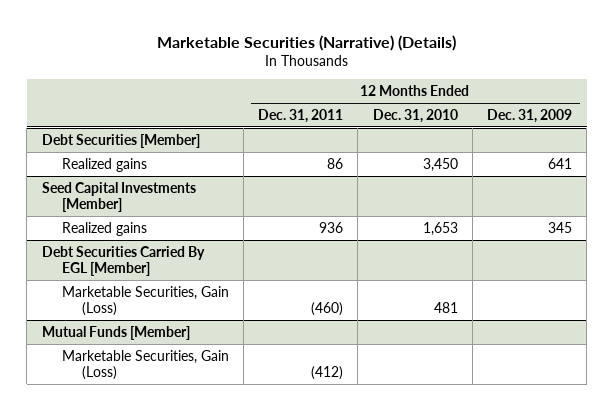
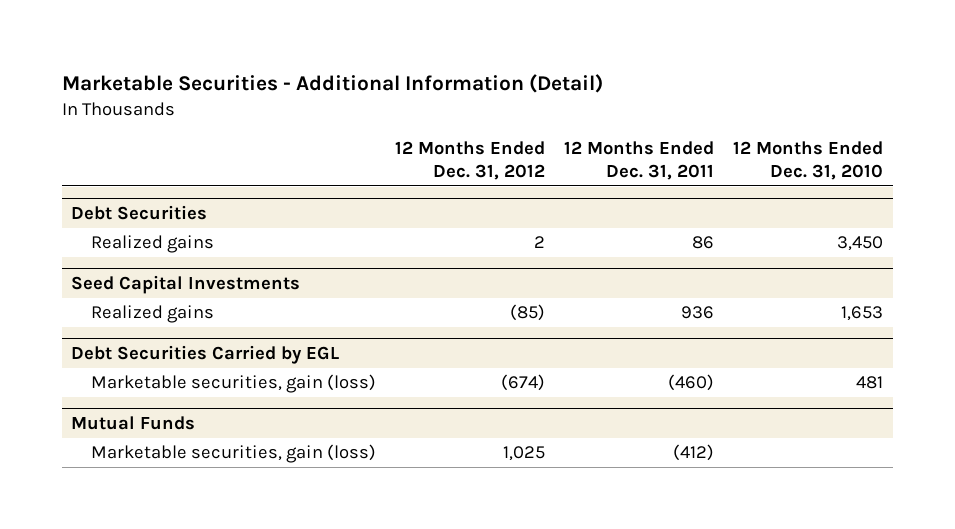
- Marketable Securities (Narrative) (Details)
+ Marketable Securities - Additional Information (Detail)
- | 12 Months Ended Dec. 31, 2011 | 12 Months Ended Dec. 31, 2010 | 12 Months Ended Dec. 31, 2009
+ | 12 Months Ended Dec. 31, 2012 | 12 Months Ended Dec. 31, 2011 | 12 Months Ended Dec. 31, 2010
- Debt Securities [Member]
+ Debt Securities
- Seed Capital Investments [Member]
+ Seed Capital Investments
- Debt Securities Carried By EGL [Member]
- Marketable Securities, Gain (Loss) | (460) | 481 |
- Mutual Funds [Member]
- Marketable Securities, Gain (Loss) | (412) | |
+ Debt Securities Carried by EGL
+ Marketable securities, gain (loss) | (674) | (460) | 481
+ Mutual Funds
+ Marketable securities, gain (loss) | 1,025 | (412) |

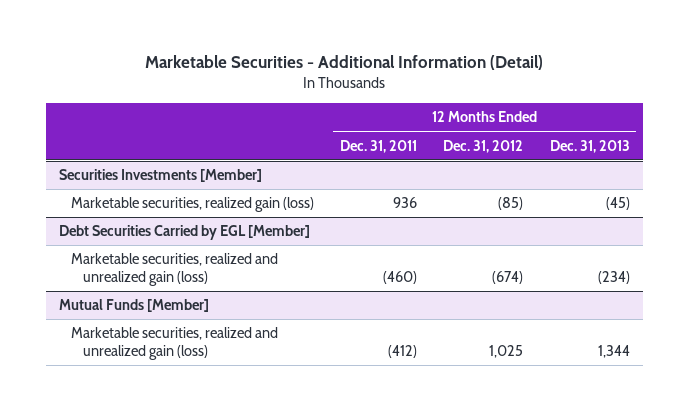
- | 12 Months Ended Dec. 31, 2012 | 12 Months Ended Dec. 31, 2011 | 12 Months Ended Dec. 31, 2010
+ | 12 Months Ended Dec. 31, 2011 | 12 Months Ended Dec. 31, 2012 | 12 Months Ended Dec. 31, 2013
- Debt Securities
- Realized gains | 2 | 86 | 3,450
- Seed Capital Investments
- Realized gains | (85) | 936 | 1,653
- Debt Securities Carried by EGL
- Marketable securities, gain (loss) | (674) | (460) | 481
- Mutual Funds
- Marketable securities, gain (loss) | 1,025 | (412) |
+ Securities Investments [Member]
+ Marketable securities, realized gain (loss) | 936 | (85) | (45)
+ Debt Securities Carried by EGL [Member]
+ Marketable securities, realized and unrealized gain (loss) | (460) | (674) | (234)
+ Mutual Funds [Member]
+ Marketable securities, realized and unrealized gain (loss) | (412) | 1,025 | 1,344

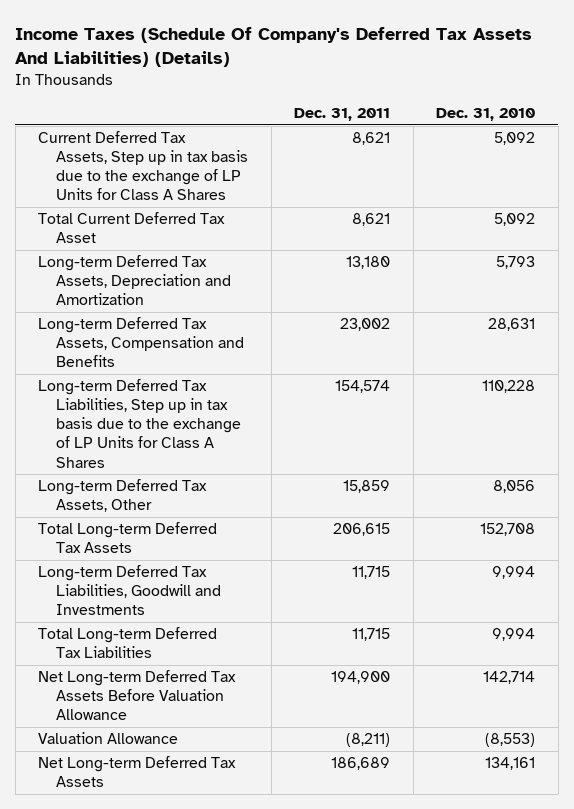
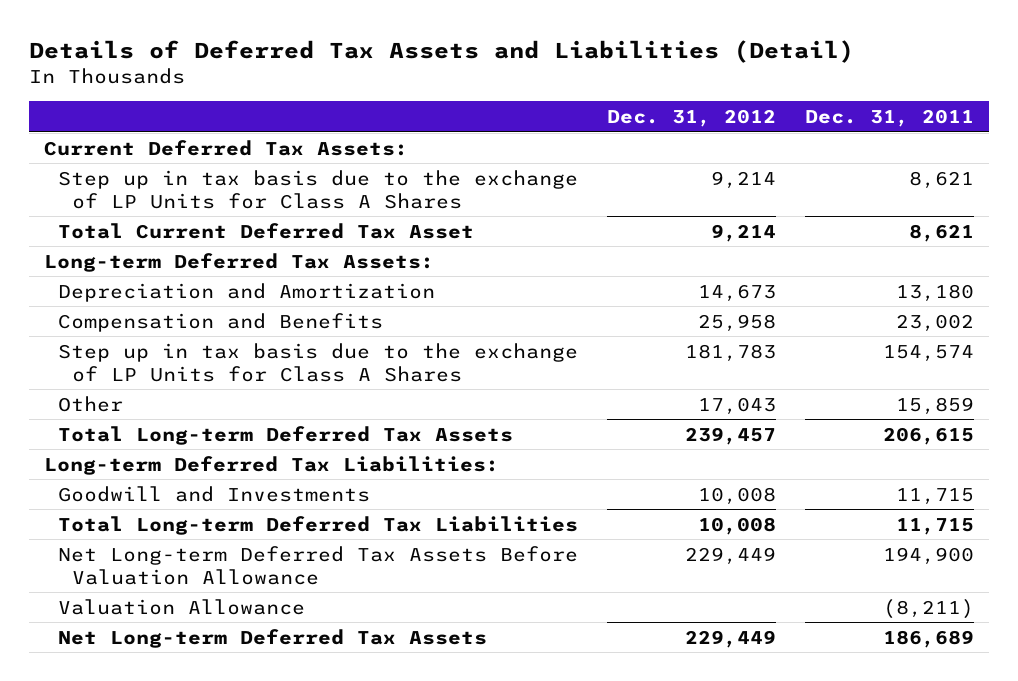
- Income Taxes (Schedule Of Company's Deferred Tax Assets And Liabilities) (Details)
+ Details of Deferred Tax Assets and Liabilities (Detail)
- | Dec. 31, 2011 | Dec. 31, 2010
+ | Dec. 31, 2012 | Dec. 31, 2011
- Current Deferred Tax Assets, Step up in tax basis due to the exchange of LP Units for Class A Shares | 8,621 | 5,092
+ Current Deferred Tax Assets:
+ Step up in tax basis due to the exchange of LP Units for Class A Shares | 9,214 | 8,621
- Long-term Deferred Tax Assets, Depreciation and Amortization | 13,180 | 5,793
- Long-term Deferred Tax Assets, Compensation and Benefits | 23,002 | 28,631
- Long-term Deferred Tax Liabilities, Step up in tax basis due to the exchange of LP Units for Class A Shares | 154,574 | 110,228
- Long-term Deferred Tax Assets, Other | 15,859 | 8,056
+ Long-term Deferred Tax Assets:
+ Depreciation and Amortization | 14,673 | 13,180
+ Compensation and Benefits | 25,958 | 23,002
+ Step up in tax basis due to the exchange of LP Units for Class A Shares | 181,783 | 154,574
+ Other | 17,043 | 15,859
- Long-term Deferred Tax Liabilities, Goodwill and Investments | 11,715 | 9,994
+ Long-term Deferred Tax Liabilities:
+ Goodwill and Investments | 10,008 | 11,715

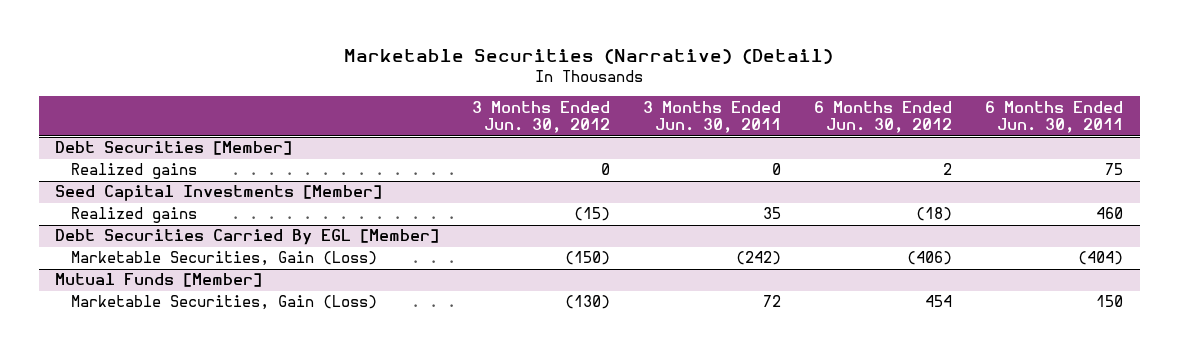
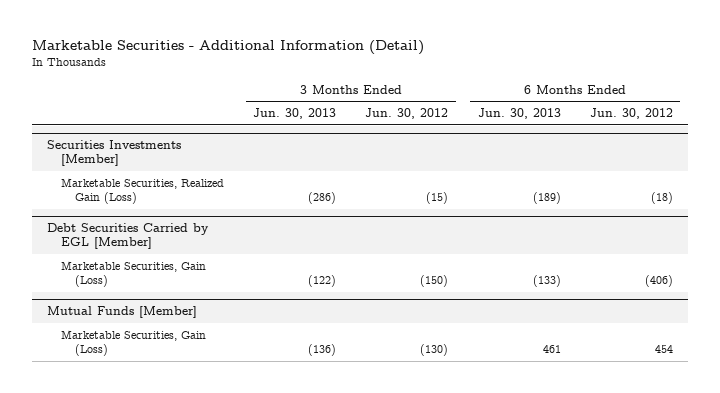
- Marketable Securities (Narrative) (Detail)
+ Marketable Securities - Additional Information (Detail)
- | 3 Months Ended Jun. 30, 2012 | 3 Months Ended Jun. 30, 2011 | 6 Months Ended Jun. 30, 2012 | 6 Months Ended Jun. 30, 2011
+ | 3 Months Ended Jun. 30, 2013 | 3 Months Ended Jun. 30, 2012 | 6 Months Ended Jun. 30, 2013 | 6 Months Ended Jun. 30, 2012
- Debt Securities [Member]
- Realized gains | 0 | 0 | 2 | 75
- Seed Capital Investments [Member]
- Realized gains | (15) | 35 | (18) | 460
- Debt Securities Carried By EGL [Member]
+ Securities Investments [Member]
+ Marketable Securities, Realized Gain (Loss) | (286) | (15) | (189) | (18)
+ Debt Securities Carried by EGL [Member]

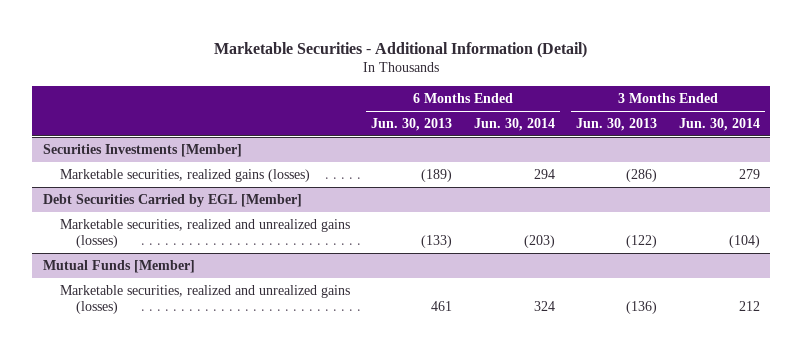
- | 3 Months Ended Jun. 30, 2013 | 3 Months Ended Jun. 30, 2012 | 6 Months Ended Jun. 30, 2013 | 6 Months Ended Jun. 30, 2012
+ | 6 Months Ended Jun. 30, 2013 | 6 Months Ended Jun. 30, 2014 | 3 Months Ended Jun. 30, 2013 | 3 Months Ended Jun. 30, 2014
@ Securities Investments [Member]
- Marketable Securities, Realized Gain (Loss) | (286) | (15) | (189) | (18)
+ Marketable securities, realized gains (losses) | (189) | 294 | (286) | 279
@ Debt Securities Carried by EGL [Member]
- Marketable Securities, Gain (Loss) | (122) | (150) | (133) | (406)
+ Marketable securities, realized and unrealized gains (losses) | (133) | (203) | (122) | (104)
@ Mutual Funds [Member]
- Marketable Securities, Gain (Loss) | (136) | (130) | 461 | 454
+ Marketable securities, realized and unrealized gains (losses) | 461 | 324 | (136) | 212

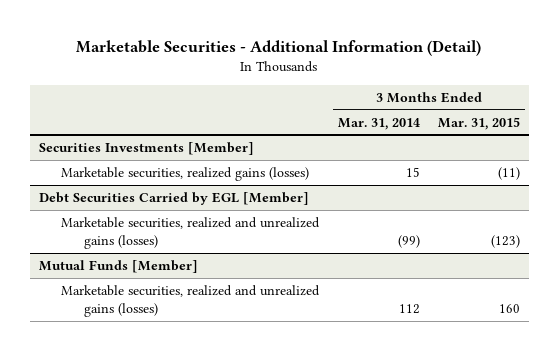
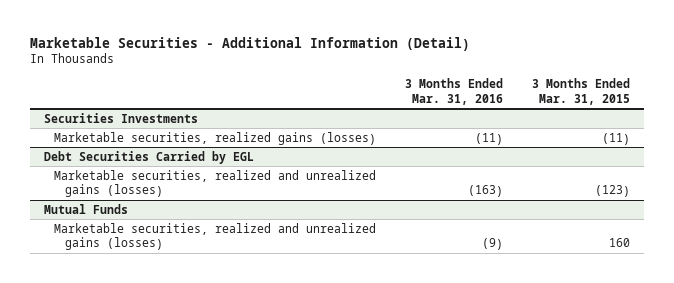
- | 3 Months Ended Mar. 31, 2014 | 3 Months Ended Mar. 31, 2015
+ | 3 Months Ended Mar. 31, 2016 | 3 Months Ended Mar. 31, 2015
- Securities Investments [Member]
+ Securities Investments
- Debt Securities Carried by EGL [Member]
+ Debt Securities Carried by EGL
- Mutual Funds [Member]
+ Mutual Funds

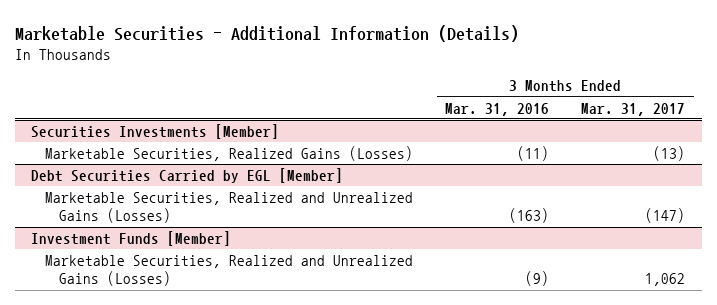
- Marketable Securities - Additional Information (Detail)
+ Marketable Securities - Additional Information (Details)
- | 3 Months Ended Mar. 31, 2016 | 3 Months Ended Mar. 31, 2015
+ | 3 Months Ended Mar. 31, 2016 | 3 Months Ended Mar. 31, 2017
- Securities Investments
- Marketable securities, realized gains (losses) | (11) | (11)
- Debt Securities Carried by EGL
- Marketable securities, realized and unrealized gains (losses) | (163) | (123)
- Mutual Funds
- Marketable securities, realized and unrealized gains (losses) | (9) | 160
+ Securities Investments [Member]
+ Marketable Securities, Realized Gains (Losses) | (11) | (13)
+ Debt Securities Carried by EGL [Member]
+ Marketable Securities, Realized and Unrealized Gains (Losses) | (163) | (147)
+ Investment Funds [Member]
+ Marketable Securities, Realized and Unrealized Gains (Losses) | (9) | 1,062

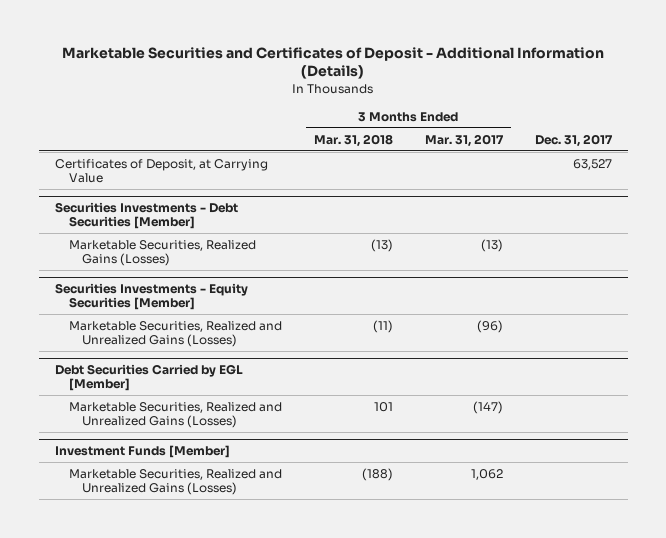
- Marketable Securities - Additional Information (Details)
+ Marketable Securities and Certificates of Deposit - Additional Information (Details)
- | 3 Months Ended Mar. 31, 2016 | 3 Months Ended Mar. 31, 2017
+ | 3 Months Ended Mar. 31, 2018 | 3 Months Ended Mar. 31, 2017 | Dec. 31, 2017
- Securities Investments [Member]
+ Certificates of Deposit, at Carrying Value | | | 63,527
+ Securities Investments - Debt Securities [Member]
+ Securities Investments - Equity Securities [Member]
+ Marketable Securities, Realized and Unrealized Gains (Losses) | (11) | (96) |

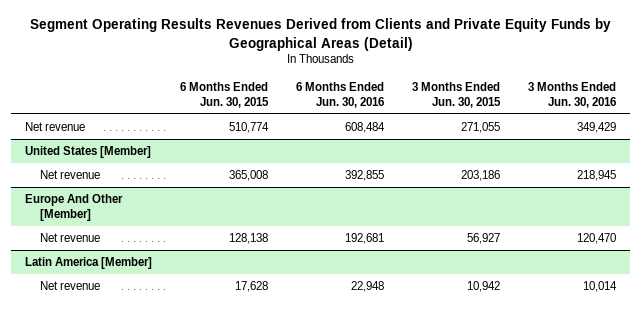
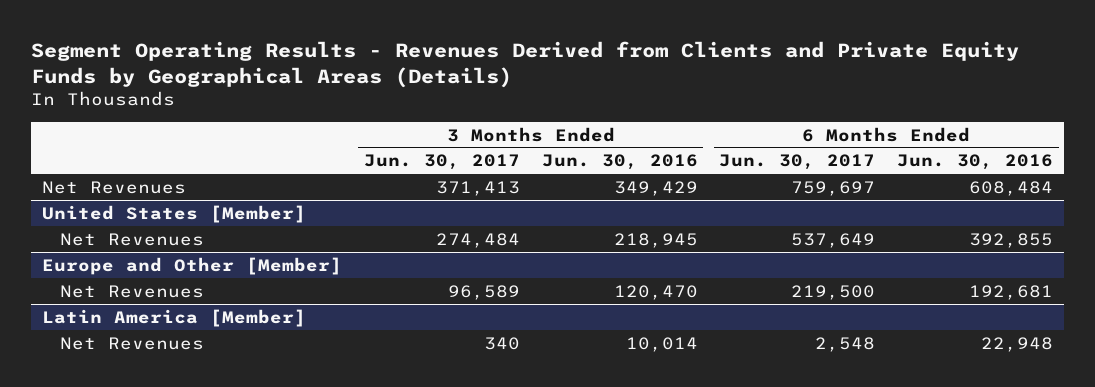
- Segment Operating Results Revenues Derived from Clients and Private Equity Funds by Geographical Areas (Detail)
+ Segment Operating Results - Revenues Derived from Clients and Private Equity Funds by Geographical Areas (Details)
- | 6 Months Ended Jun. 30, 2015 | 6 Months Ended Jun. 30, 2016 | 3 Months Ended Jun. 30, 2015 | 3 Months Ended Jun. 30, 2016
+ | 3 Months Ended Jun. 30, 2017 | 3 Months Ended Jun. 30, 2016 | 6 Months Ended Jun. 30, 2017 | 6 Months Ended Jun. 30, 2016
- Net revenue | 510,774 | 608,484 | 271,055 | 349,429
+ Net Revenues | 371,413 | 349,429 | 759,697 | 608,484
@ United States [Member]
- Net revenue | 365,008 | 392,855 | 203,186 | 218,945
- Europe And Other [Member]
- Net revenue | 128,138 | 192,681 | 56,927 | 120,470
@ United States [Member]
+ Net Revenues | 274,484 | 218,945 | 537,649 | 392,855
+ Europe and Other [Member]
+ Net Revenues | 96,589 | 120,470 | 219,500 | 192,681
@ Latin America [Member]
- Net revenue | 17,628 | 22,948 | 10,942 | 10,014
+ Net Revenues | 340 | 10,014 | 2,548 | 22,948

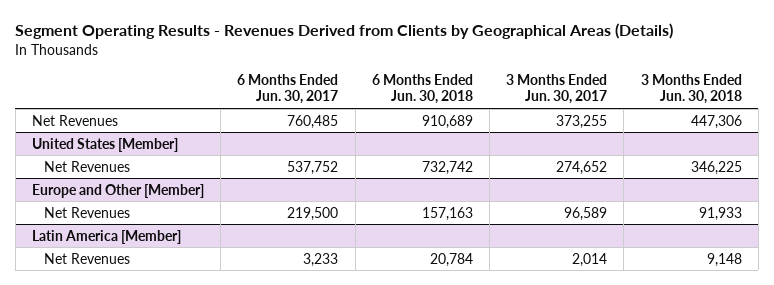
- Segment Operating Results - Revenues Derived from Clients and Private Equity Funds by Geographical Areas (Details)
+ Segment Operating Results - Revenues Derived from Clients by Geographical Areas (Details)
- | 3 Months Ended Jun. 30, 2017 | 3 Months Ended Jun. 30, 2016 | 6 Months Ended Jun. 30, 2017 | 6 Months Ended Jun. 30, 2016
+ | 6 Months Ended Jun. 30, 2017 | 6 Months Ended Jun. 30, 2018 | 3 Months Ended Jun. 30, 2017 | 3 Months Ended Jun. 30, 2018
- Net Revenues | 371,413 | 349,429 | 759,697 | 608,484
+ Net Revenues | 760,485 | 910,689 | 373,255 | 447,306
@ United States [Member]
- Net Revenues | 274,484 | 218,945 | 537,649 | 392,855
+ Net Revenues | 537,752 | 732,742 | 274,652 | 346,225
@ Latin America [Member]
- Net Revenues | 340 | 10,014 | 2,548 | 22,948
+ Net Revenues | 3,233 | 20,784 | 2,014 | 9,148

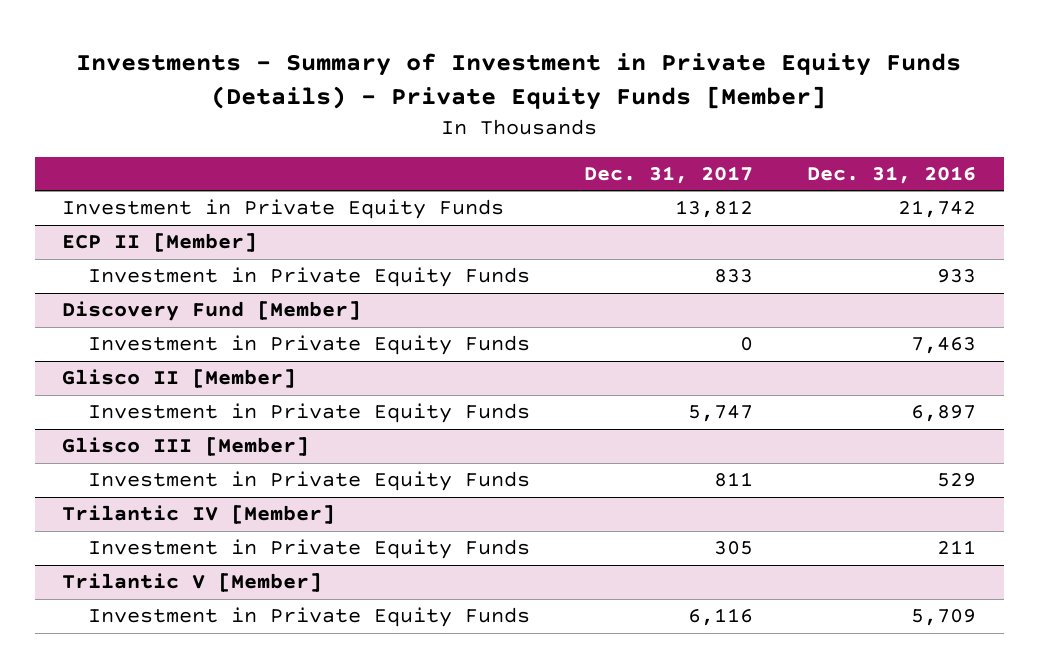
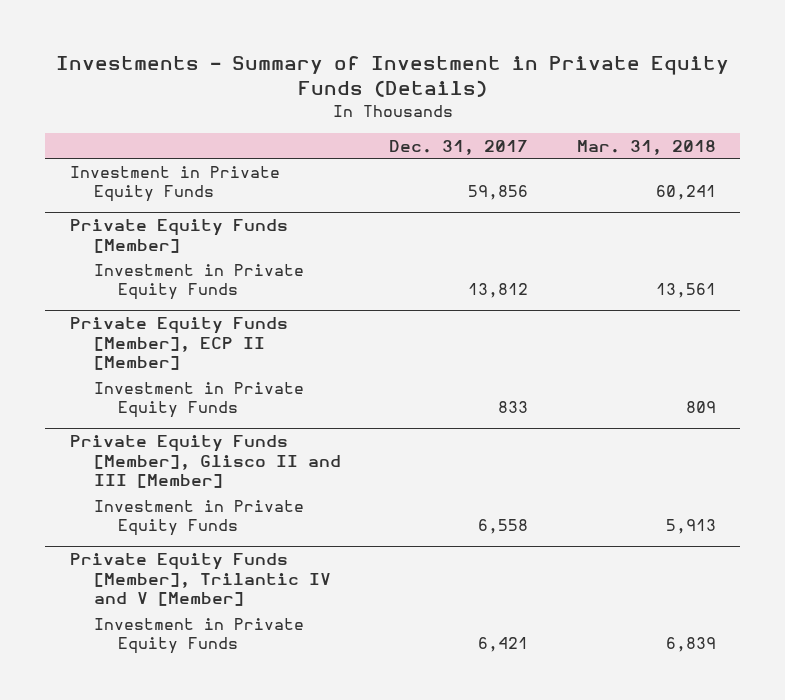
- Investments - Summary of Investment in Private Equity Funds (Details) - Private Equity Funds [Member]
+ Investments - Summary of Investment in Private Equity Funds (Details)
- | Dec. 31, 2017 | Dec. 31, 2016
+ | Dec. 31, 2017 | Mar. 31, 2018
+ Investment in Private Equity Funds | 59,856 | 60,241
+ Private Equity Funds [Member]
- ECP II [Member]
+ Private Equity Funds [Member], ECP II [Member]
- Discovery Fund [Member]
- Investment in Private Equity Funds | 0 | 7,463
- Glisco II [Member]
- Investment in Private Equity Funds | 5,747 | 6,897
- Glisco III [Member]
- Investment in Private Equity Funds | 811 | 529
- Trilantic IV [Member]
- Investment in Private Equity Funds | 305 | 211
- Trilantic V [Member]
- Investment in Private Equity Funds | 6,116 | 5,709
+ Private Equity Funds [Member], Glisco II and III [Member]
+ Investment in Private Equity Funds | 6,558 | 5,913
+ Private Equity Funds [Member], Trilantic IV and V [Member]
+ Investment in Private Equity Funds | 6,421 | 6,839

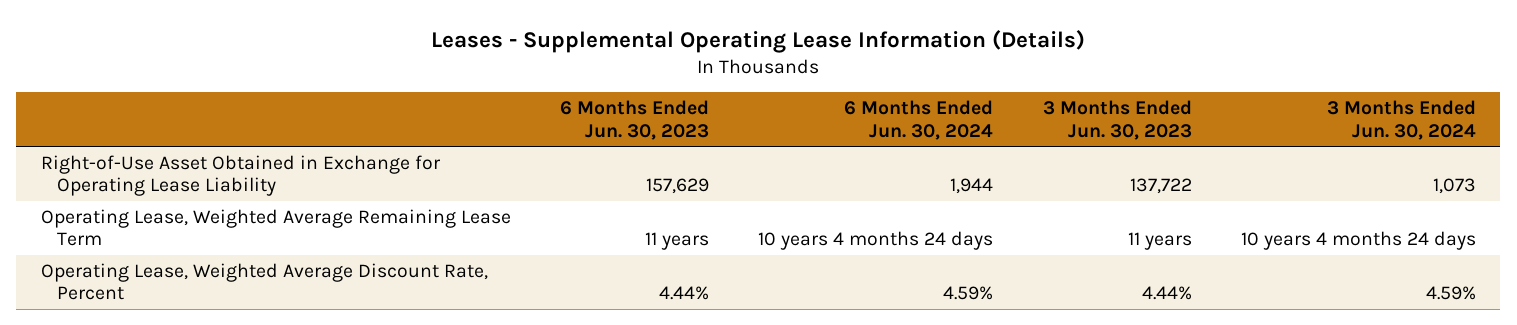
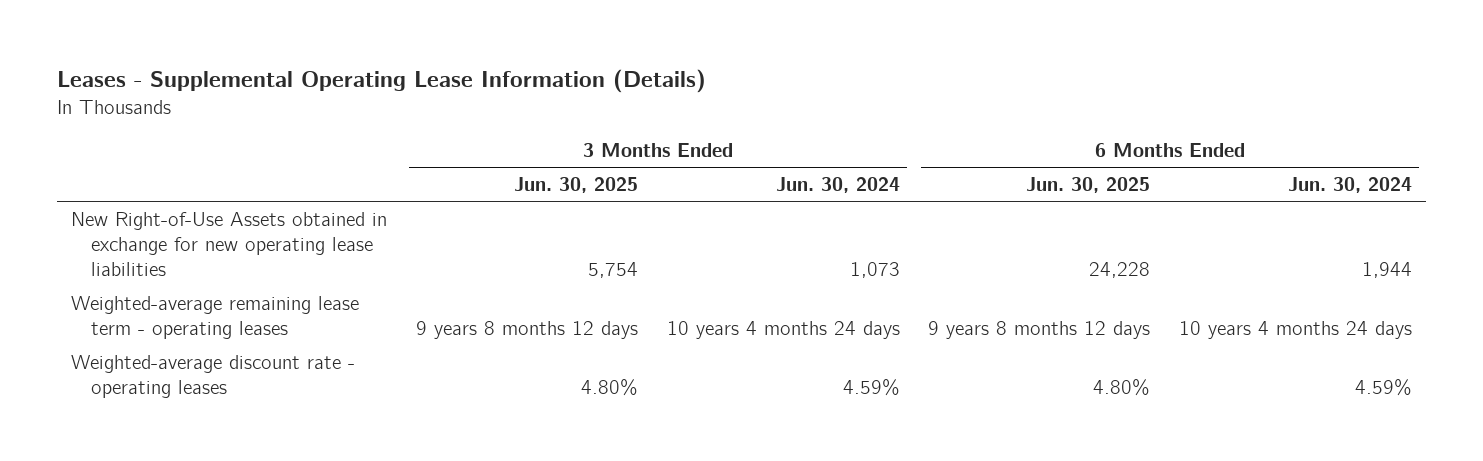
- | 6 Months Ended Jun. 30, 2023 | 6 Months Ended Jun. 30, 2024 | 3 Months Ended Jun. 30, 2023 | 3 Months Ended Jun. 30, 2024
+ | 3 Months Ended Jun. 30, 2025 | 3 Months Ended Jun. 30, 2024 | 6 Months Ended Jun. 30, 2025 | 6 Months Ended Jun. 30, 2024
- Right-of-Use Asset Obtained in Exchange for Operating Lease Liability | 157,629 | 1,944 | 137,722 | 1,073
- Operating Lease, Weighted Average Remaining Lease Term | 11 years | 10 years 4 months 24 days | 11 years | 10 years 4 months 24 days
- Operating Lease, Weighted Average Discount Rate, Percent | 4.44% | 4.59% | 4.44% | 4.59%
+ New Right-of-Use Assets obtained in exchange for new operating lease liabilities | 5,754 | 1,073 | 24,228 | 1,944
+ Weighted-average remaining lease term - operating leases | 9 years 8 months 12 days | 10 years 4 months 24 days | 9 years 8 months 12 days | 10 years 4 months 24 days
+ Weighted-average discount rate - operating leases | 4.80% | 4.59% | 4.80% | 4.59%

